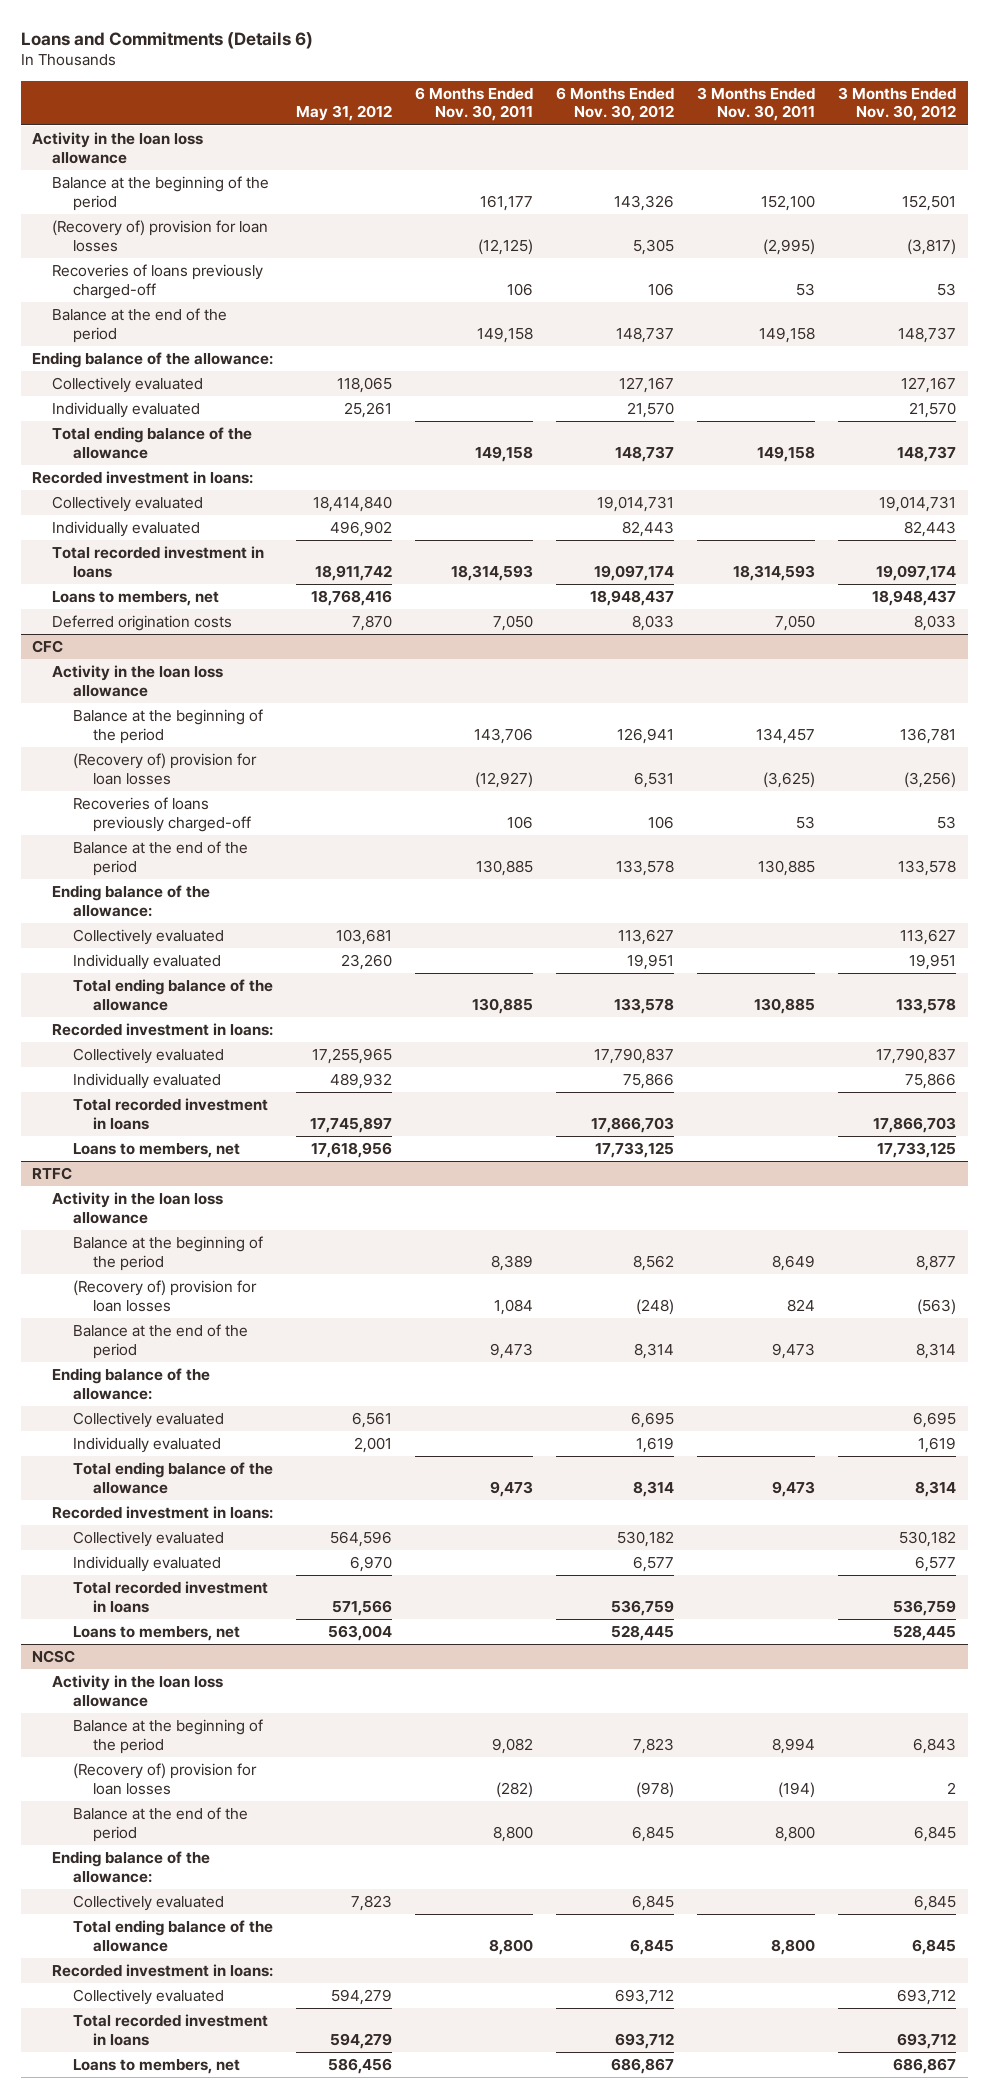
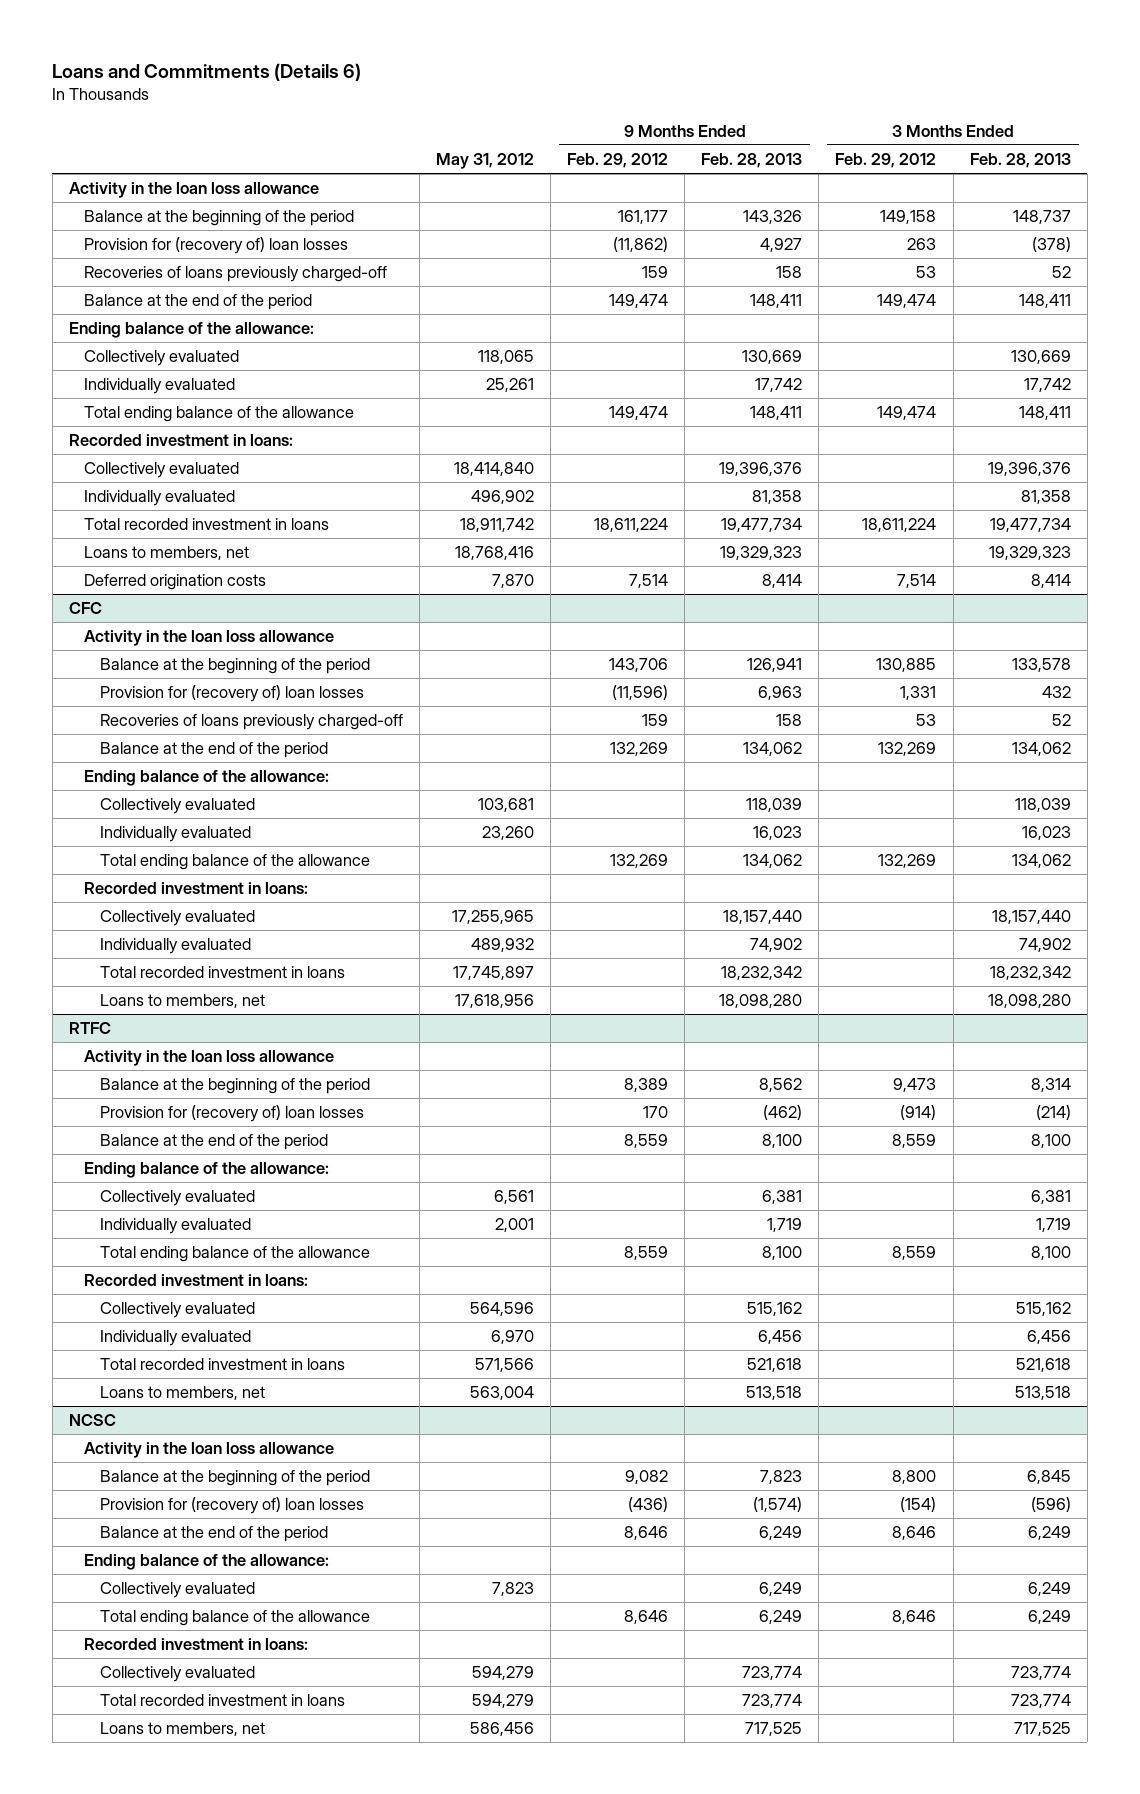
- | May 31, 2012 | 6 Months Ended Nov. 30, 2011 | 6 Months Ended Nov. 30, 2012 | 3 Months Ended Nov. 30, 2011 | 3 Months Ended Nov. 30, 2012
+ | May 31, 2012 | 9 Months Ended Feb. 29, 2012 | 9 Months Ended Feb. 28, 2013 | 3 Months Ended Feb. 29, 2012 | 3 Months Ended Feb. 28, 2013
- (Recovery of) provision for loan losses | | (12,125) | 5,305 | (2,995) | (3,817)
+ Provision for (recovery of) loan losses | | (11,862) | 4,927 | 263 | (378)
@ CFC
- (Recovery of) provision for loan losses | | (12,927) | 6,531 | (3,625) | (3,256)
+ Provision for (recovery of) loan losses | | (11,596) | 6,963 | 1,331 | 432
@ RTFC
- (Recovery of) provision for loan losses | | 1,084 | (248) | 824 | (563)
+ Provision for (recovery of) loan losses | | 170 | (462) | (914) | (214)
@ NCSC
- (Recovery of) provision for loan losses | | (282) | (978) | (194) | 2
+ Provision for (recovery of) loan losses | | (436) | (1,574) | (154) | (596)

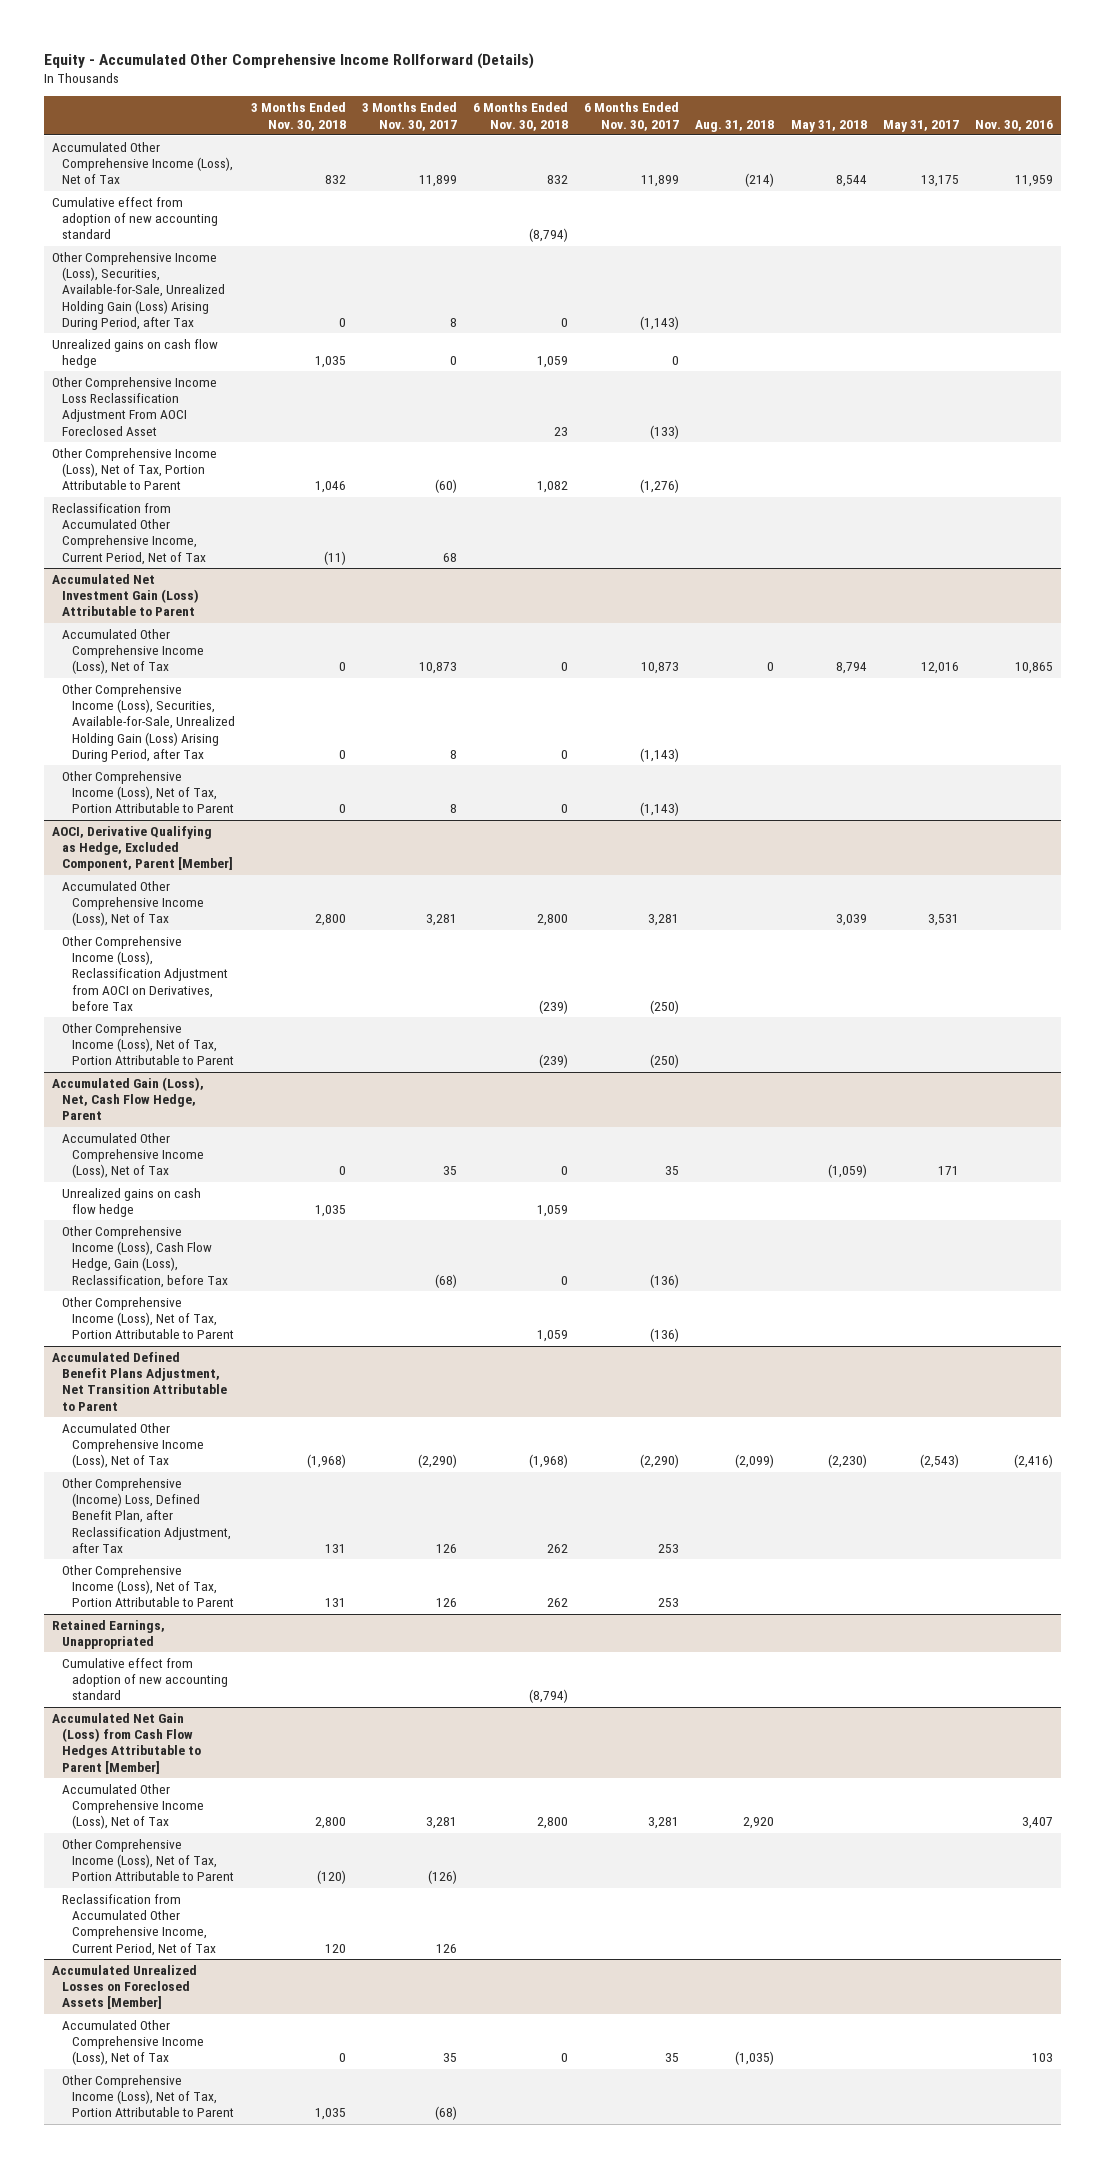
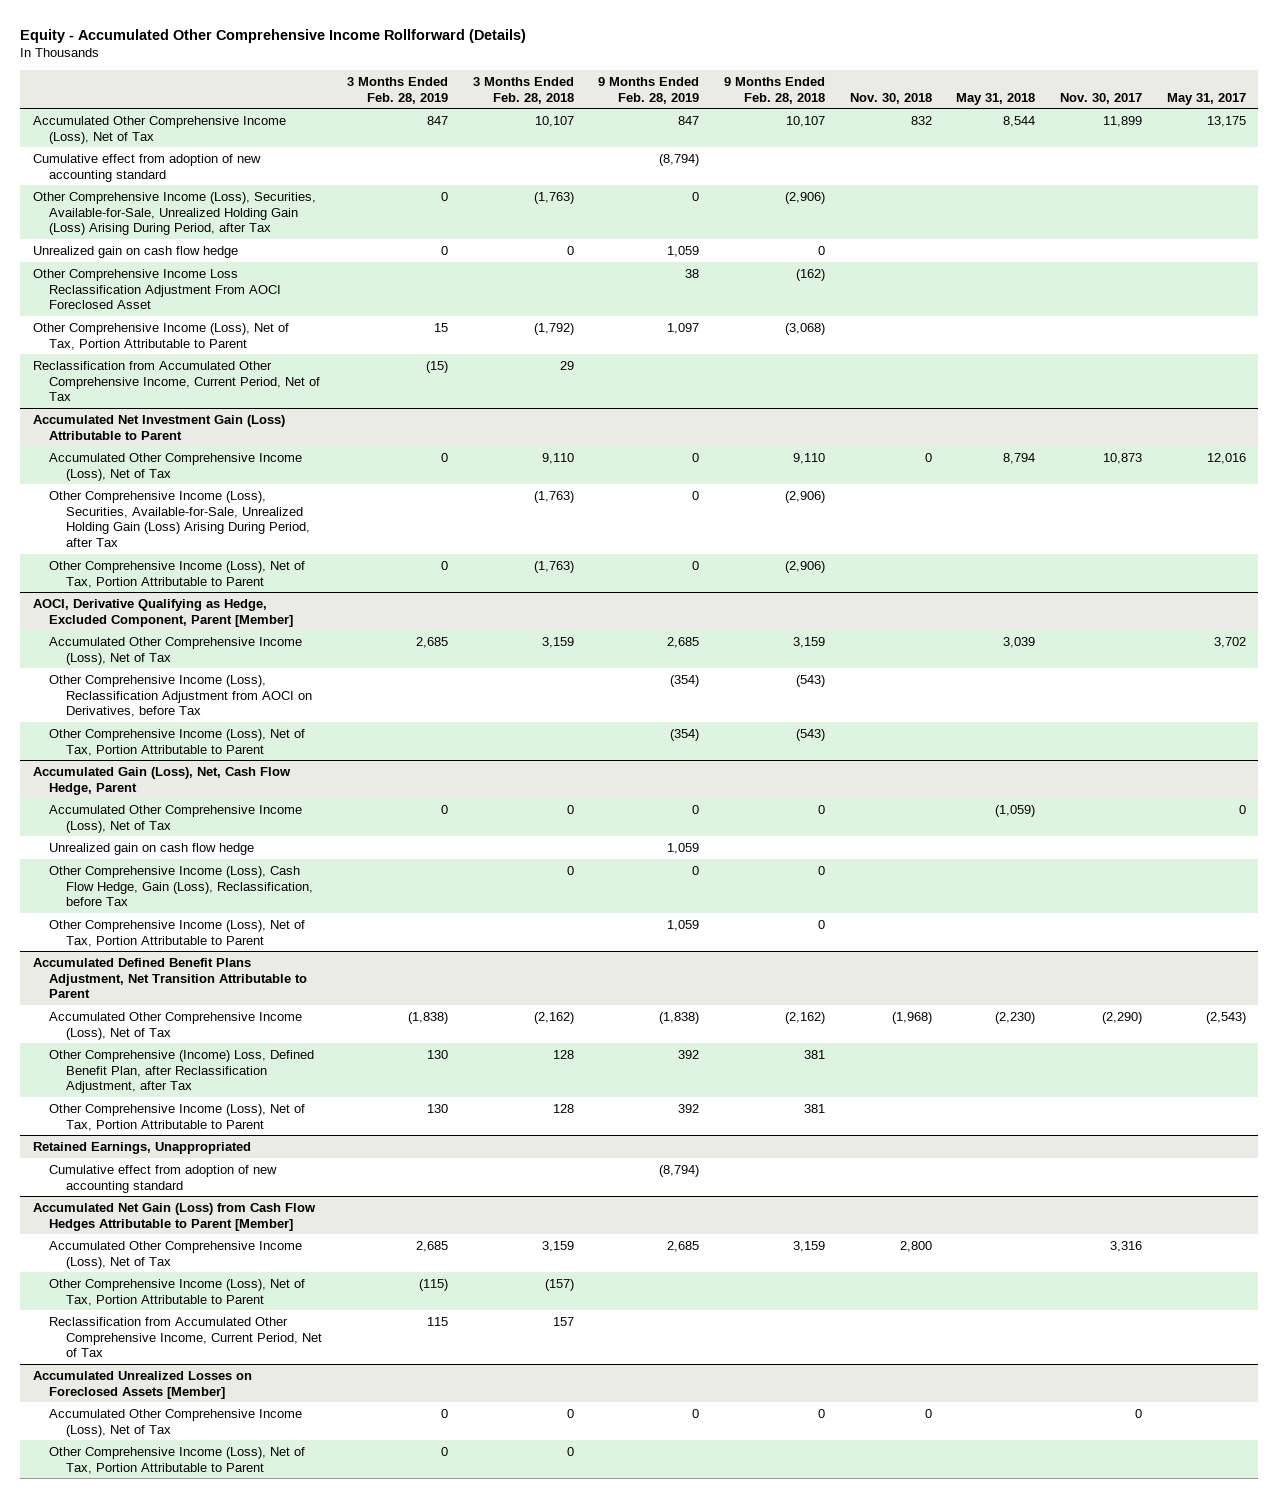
- | 3 Months Ended Nov. 30, 2018 | 3 Months Ended Nov. 30, 2017 | 6 Months Ended Nov. 30, 2018 | 6 Months Ended Nov. 30, 2017 | Aug. 31, 2018 | May 31, 2018 | May 31, 2017 | Nov. 30, 2016
+ | 3 Months Ended Feb. 28, 2019 | 3 Months Ended Feb. 28, 2018 | 9 Months Ended Feb. 28, 2019 | 9 Months Ended Feb. 28, 2018 | Nov. 30, 2018 | May 31, 2018 | Nov. 30, 2017 | May 31, 2017
- Unrealized gains on cash flow hedge | 1,035 | 0 | 1,059 | 0 | | | |
+ Unrealized gain on cash flow hedge | 0 | 0 | 1,059 | 0 | | | |
@ AOCI, Derivative Qualifying as Hedge, Excluded Component, Parent [Member]
- Accumulated Other Comprehensive Income (Loss), Net of Tax | 2,800 | 3,281 | 2,800 | 3,281 | | 3,039 | 3,531 |
+ Accumulated Other Comprehensive Income (Loss), Net of Tax | 2,685 | 3,159 | 2,685 | 3,159 | | 3,039 | | 3,702
@ Accumulated Gain (Loss), Net, Cash Flow Hedge, Parent
- Accumulated Other Comprehensive Income (Loss), Net of Tax | 0 | 35 | 0 | 35 | | (1,059) | 171 |
- Unrealized gains on cash flow hedge | 1,035 | | 1,059 | | | | |
+ Accumulated Other Comprehensive Income (Loss), Net of Tax | 0 | 0 | 0 | 0 | | (1,059) | | 0
+ Unrealized gain on cash flow hedge | | | 1,059 | | | | |

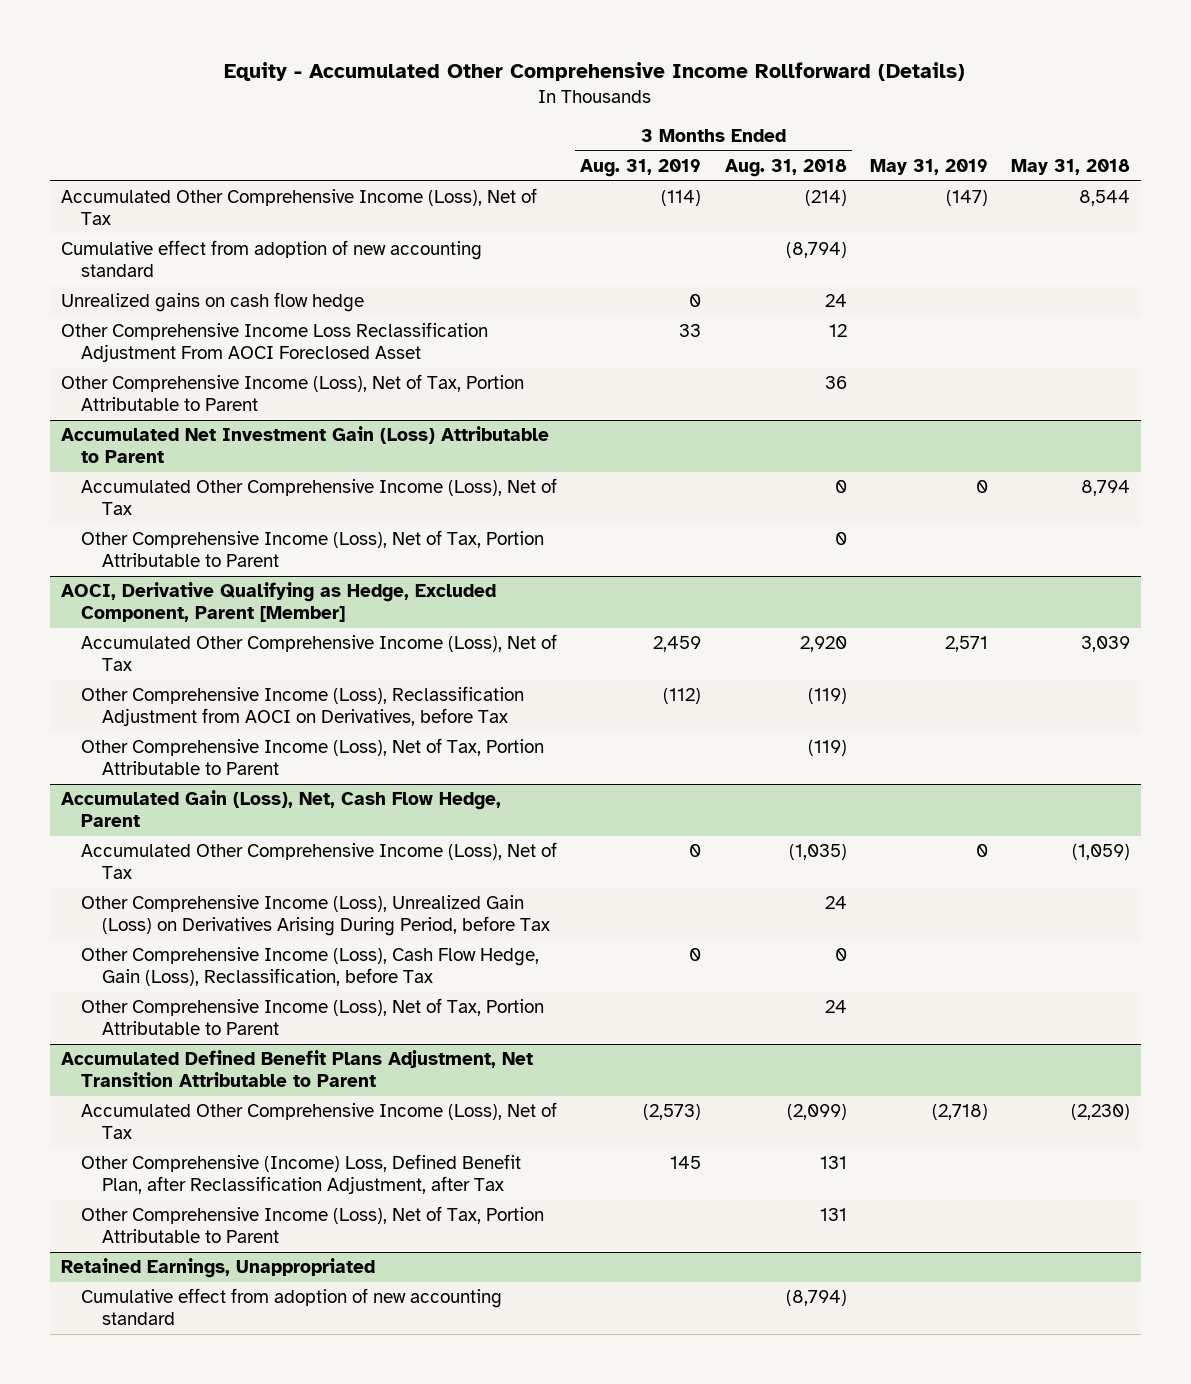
- | 3 Months Ended Feb. 28, 2019 | 3 Months Ended Feb. 28, 2018 | 9 Months Ended Feb. 28, 2019 | 9 Months Ended Feb. 28, 2018 | Nov. 30, 2018 | May 31, 2018 | Nov. 30, 2017 | May 31, 2017
+ | 3 Months Ended Aug. 31, 2019 | 3 Months Ended Aug. 31, 2018 | May 31, 2019 | May 31, 2018
- Other Comprehensive Income (Loss), Securities, Available-for-Sale, Unrealized Holding Gain (Loss) Arising During Period, after Tax | 0 | (1,763) | 0 | (2,906) | | | |
- Unrealized gain on cash flow hedge | 0 | 0 | 1,059 | 0 | | | |
+ Unrealized gains on cash flow hedge | 0 | 24 | |
- Reclassification from Accumulated Other Comprehensive Income, Current Period, Net of Tax | (15) | 29 | | | | | |
@ Accumulated Net Investment Gain (Loss) Attributable to Parent
- Other Comprehensive Income (Loss), Securities, Available-for-Sale, Unrealized Holding Gain (Loss) Arising During Period, after Tax | | (1,763) | 0 | (2,906) | | | |
@ Accumulated Gain (Loss), Net, Cash Flow Hedge, Parent
- Unrealized gain on cash flow hedge | | | 1,059 | | | | |
+ Other Comprehensive Income (Loss), Unrealized Gain (Loss) on Derivatives Arising During Period, before Tax | | 24 | |
- Accumulated Net Gain (Loss) from Cash Flow Hedges Attributable to Parent [Member]
- Accumulated Other Comprehensive Income (Loss), Net of Tax | 2,685 | 3,159 | 2,685 | 3,159 | 2,800 | | 3,316 |
- Other Comprehensive Income (Loss), Net of Tax, Portion Attributable to Parent | (115) | (157) | | | | | |
- Reclassification from Accumulated Other Comprehensive Income, Current Period, Net of Tax | 115 | 157 | | | | | |
- Accumulated Unrealized Losses on Foreclosed Assets [Member]
- Accumulated Other Comprehensive Income (Loss), Net of Tax | 0 | 0 | 0 | 0 | 0 | | 0 |
- Other Comprehensive Income (Loss), Net of Tax, Portion Attributable to Parent | 0 | 0 | | | | | |

